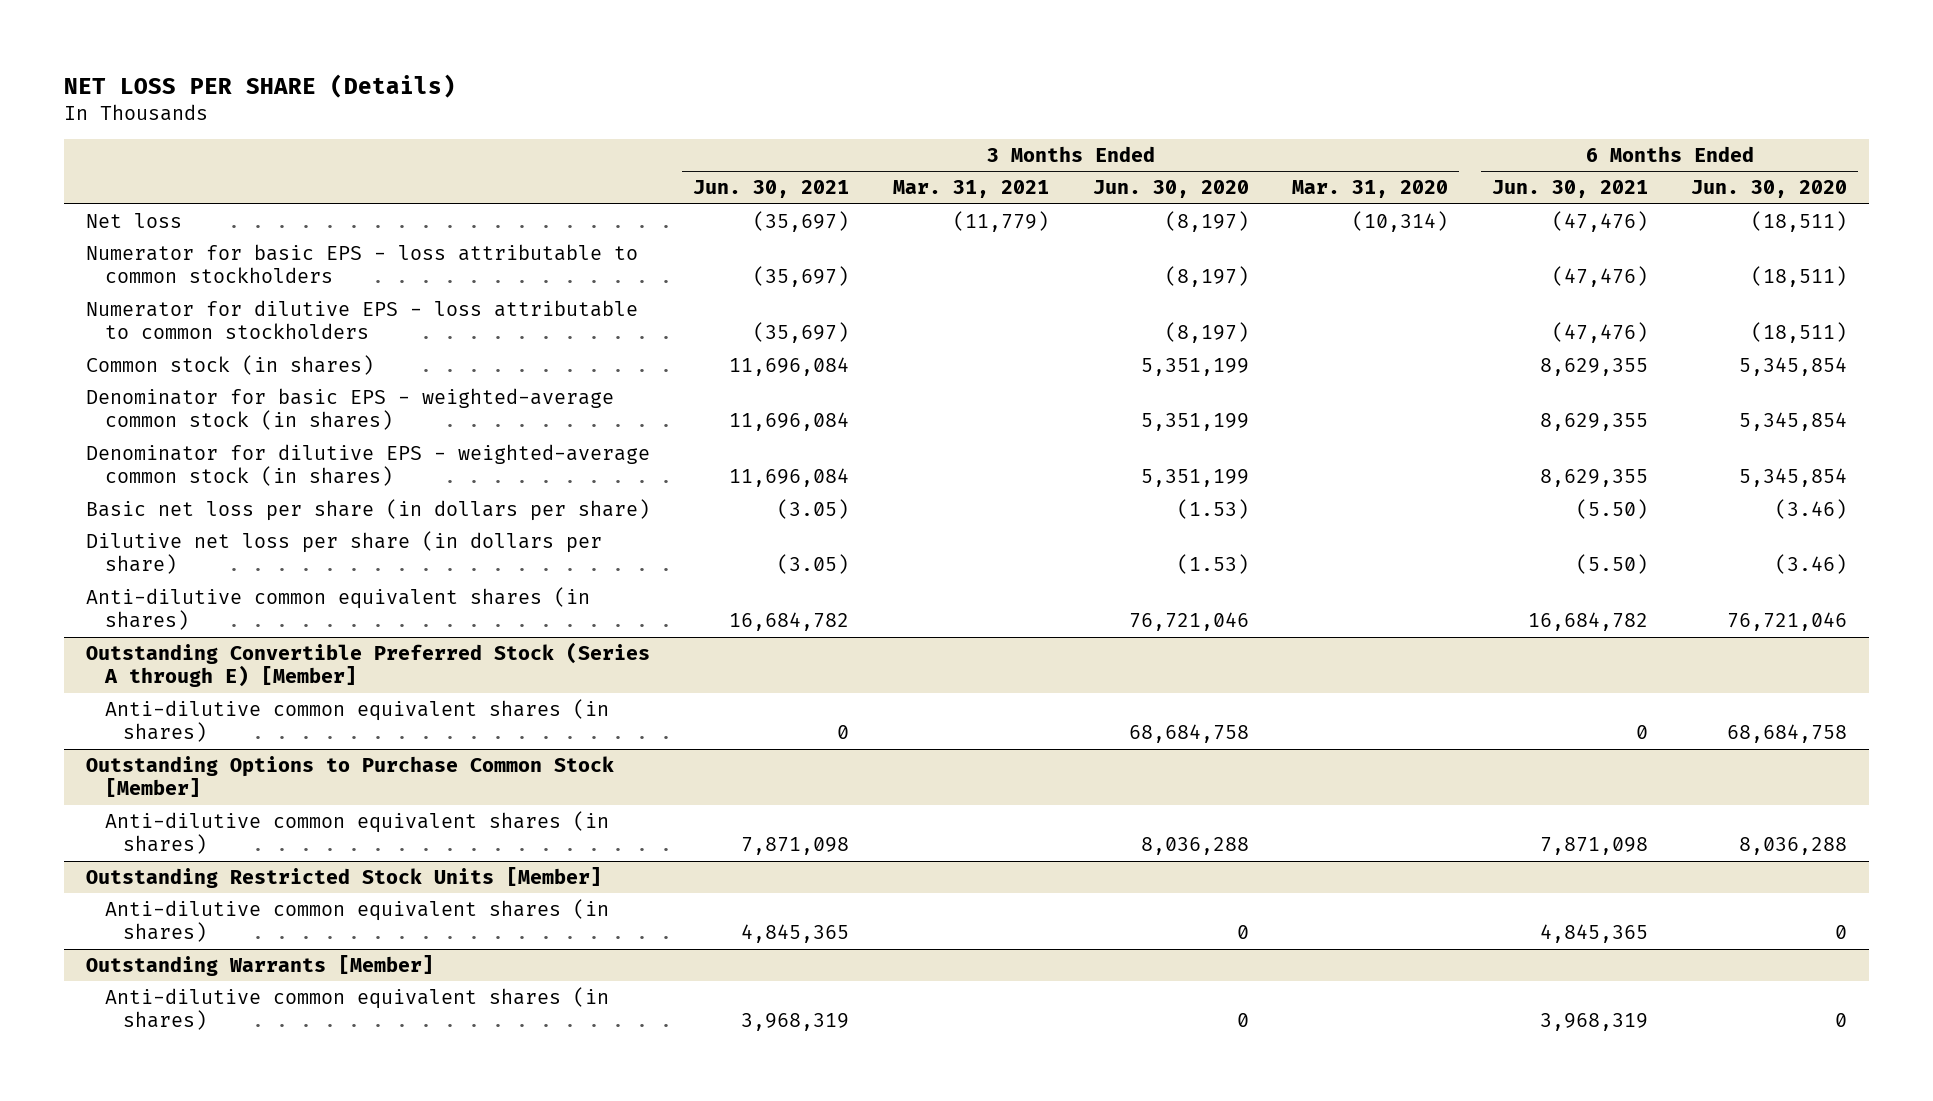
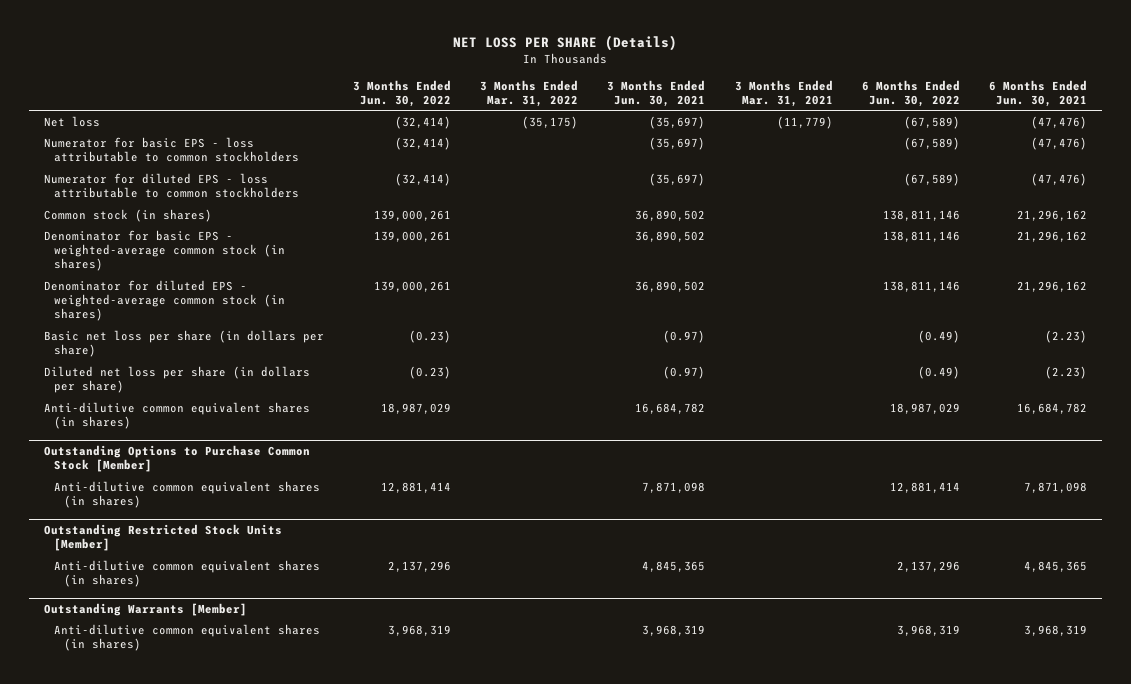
- | 3 Months Ended Jun. 30, 2021 | 3 Months Ended Mar. 31, 2021 | 3 Months Ended Jun. 30, 2020 | 3 Months Ended Mar. 31, 2020 | 6 Months Ended Jun. 30, 2021 | 6 Months Ended Jun. 30, 2020
+ | 3 Months Ended Jun. 30, 2022 | 3 Months Ended Mar. 31, 2022 | 3 Months Ended Jun. 30, 2021 | 3 Months Ended Mar. 31, 2021 | 6 Months Ended Jun. 30, 2022 | 6 Months Ended Jun. 30, 2021
- Numerator for dilutive EPS - loss attributable to common stockholders | (35,697) | | (8,197) | | (47,476) | (18,511)
- Common stock (in shares) | 11,696,084 | | 5,351,199 | | 8,629,355 | 5,345,854
- Denominator for basic EPS - weighted-average common stock (in shares) | 11,696,084 | | 5,351,199 | | 8,629,355 | 5,345,854
- Denominator for dilutive EPS - weighted-average common stock (in shares) | 11,696,084 | | 5,351,199 | | 8,629,355 | 5,345,854
- Basic net loss per share (in dollars per share) | (3.05) | | (1.53) | | (5.50) | (3.46)
- Dilutive net loss per share (in dollars per share) | (3.05) | | (1.53) | | (5.50) | (3.46)
+ Numerator for diluted EPS - loss attributable to common stockholders | (32,414) | | (35,697) | | (67,589) | (47,476)
+ Common stock (in shares) | 139,000,261 | | 36,890,502 | | 138,811,146 | 21,296,162
+ Denominator for basic EPS - weighted-average common stock (in shares) | 139,000,261 | | 36,890,502 | | 138,811,146 | 21,296,162
+ Denominator for diluted EPS - weighted-average common stock (in shares) | 139,000,261 | | 36,890,502 | | 138,811,146 | 21,296,162
+ Basic net loss per share (in dollars per share) | (0.23) | | (0.97) | | (0.49) | (2.23)
+ Diluted net loss per share (in dollars per share) | (0.23) | | (0.97) | | (0.49) | (2.23)
- Outstanding Convertible Preferred Stock (Series A through E) [Member]
- Anti-dilutive common equivalent shares (in shares) | 0 | | 68,684,758 | | 0 | 68,684,758

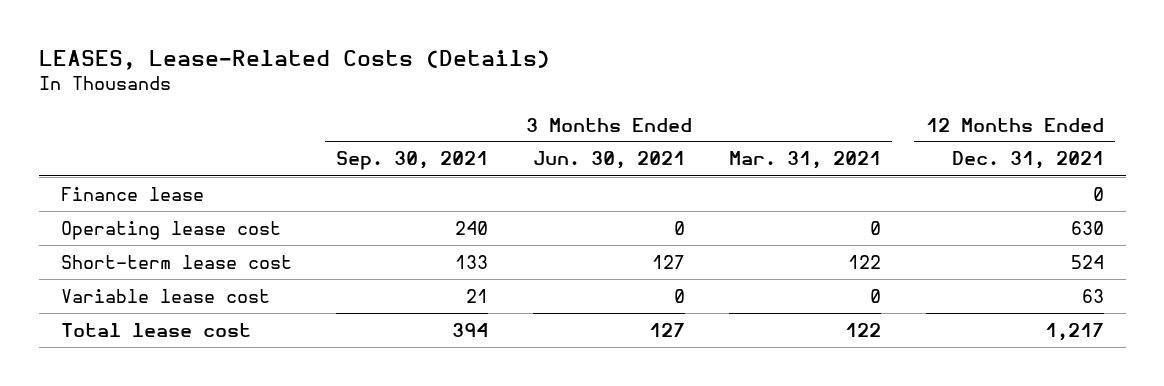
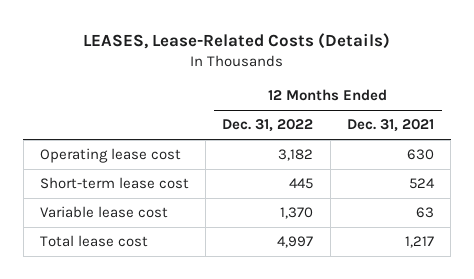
- | 3 Months Ended Sep. 30, 2021 | 3 Months Ended Jun. 30, 2021 | 3 Months Ended Mar. 31, 2021 | 12 Months Ended Dec. 31, 2021
+ | 12 Months Ended Dec. 31, 2022 | 12 Months Ended Dec. 31, 2021
- Finance lease | | | | 0

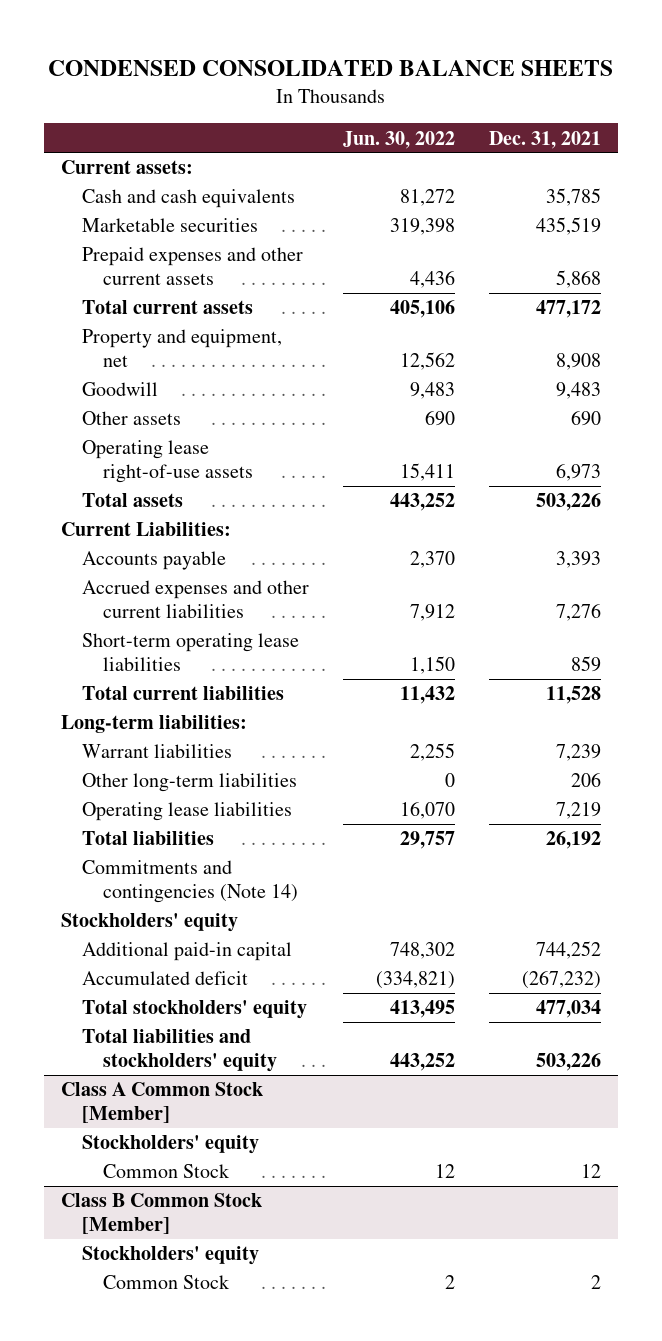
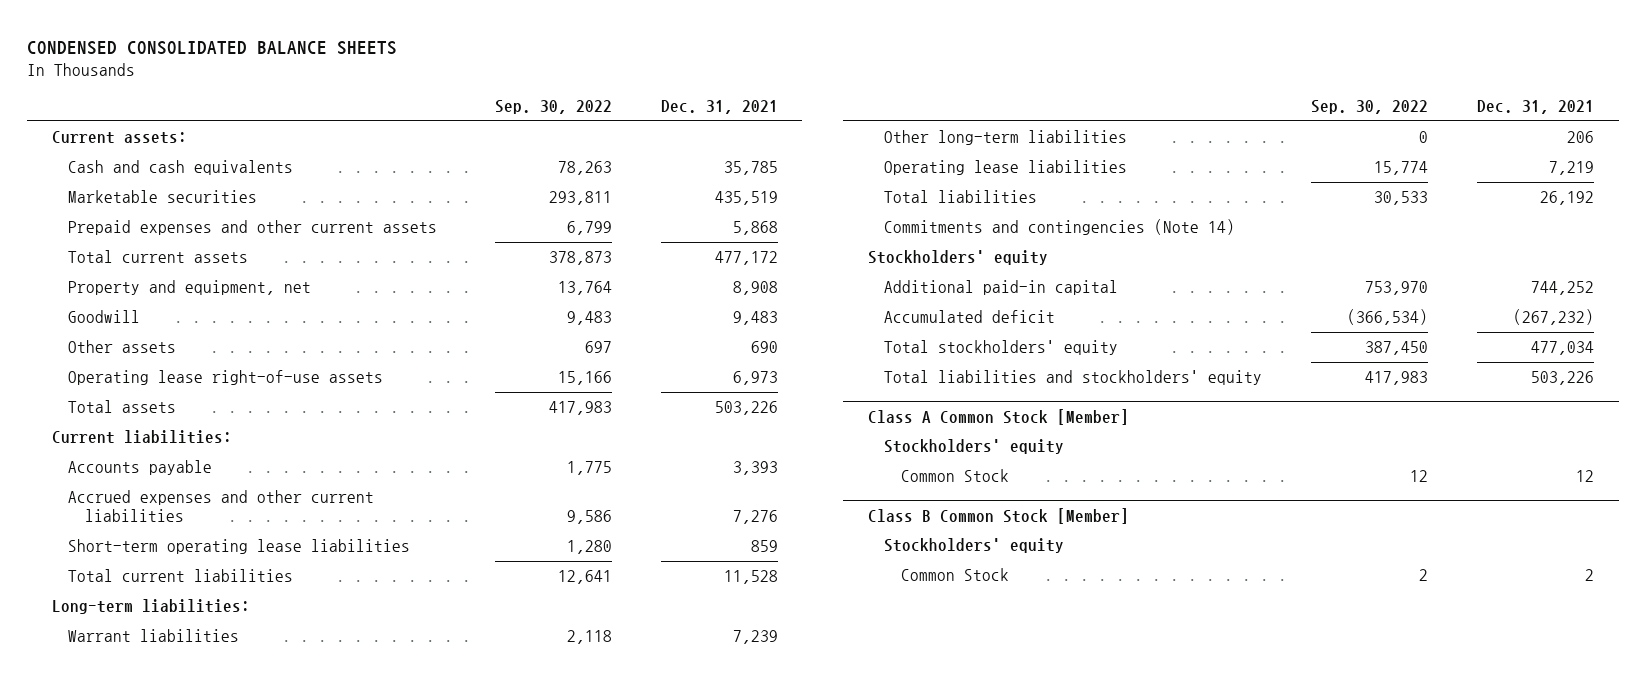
- | Jun. 30, 2022 | Dec. 31, 2021
+ | Sep. 30, 2022 | Dec. 31, 2021
- Current Liabilities:
+ Current liabilities:

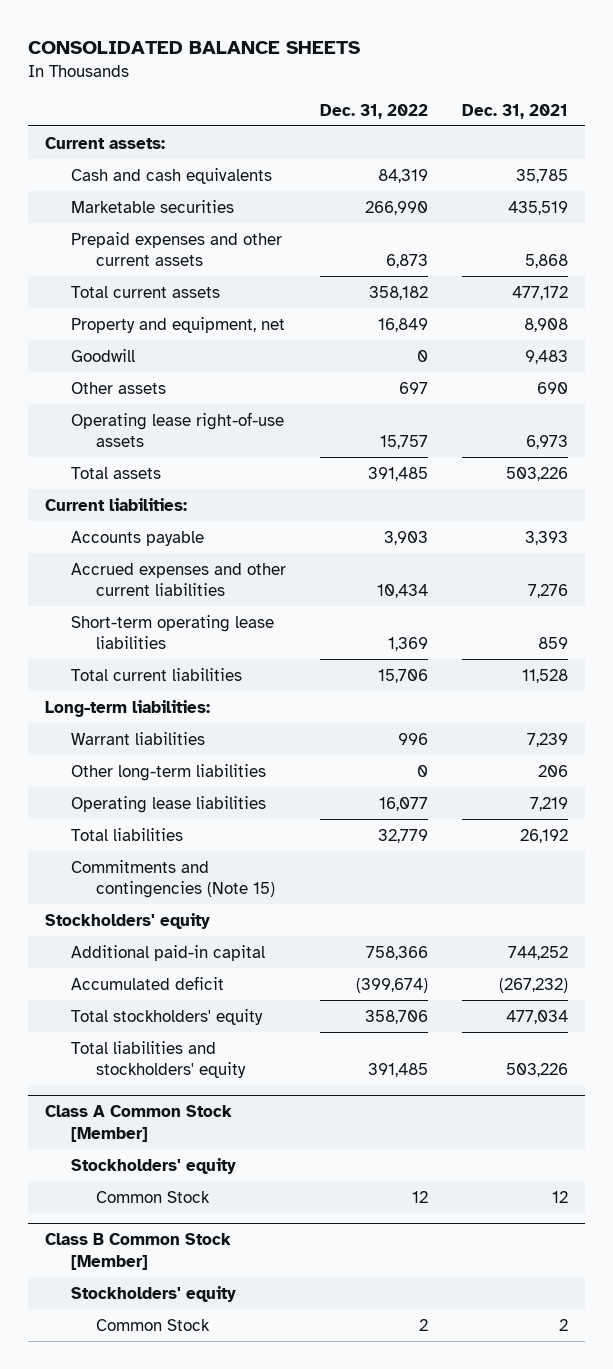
- CONDENSED CONSOLIDATED BALANCE SHEETS
+ CONSOLIDATED BALANCE SHEETS
- | Sep. 30, 2022 | Dec. 31, 2021
+ | Dec. 31, 2022 | Dec. 31, 2021
- Commitments and contingencies (Note 14)
+ Commitments and contingencies (Note 15)

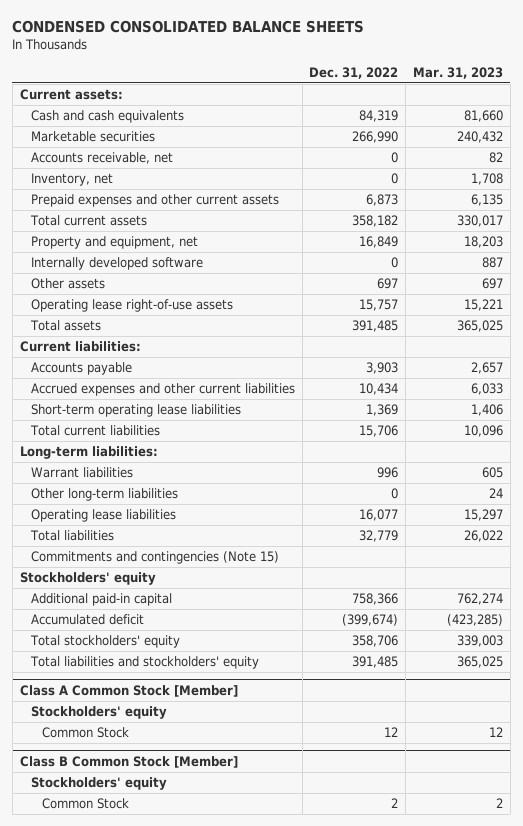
- CONSOLIDATED BALANCE SHEETS
+ CONDENSED CONSOLIDATED BALANCE SHEETS
- | Dec. 31, 2022 | Dec. 31, 2021
+ | Dec. 31, 2022 | Mar. 31, 2023
+ Accounts receivable, net | 0 | 82
+ Inventory, net | 0 | 1,708
- Goodwill | 0 | 9,483
+ Internally developed software | 0 | 887

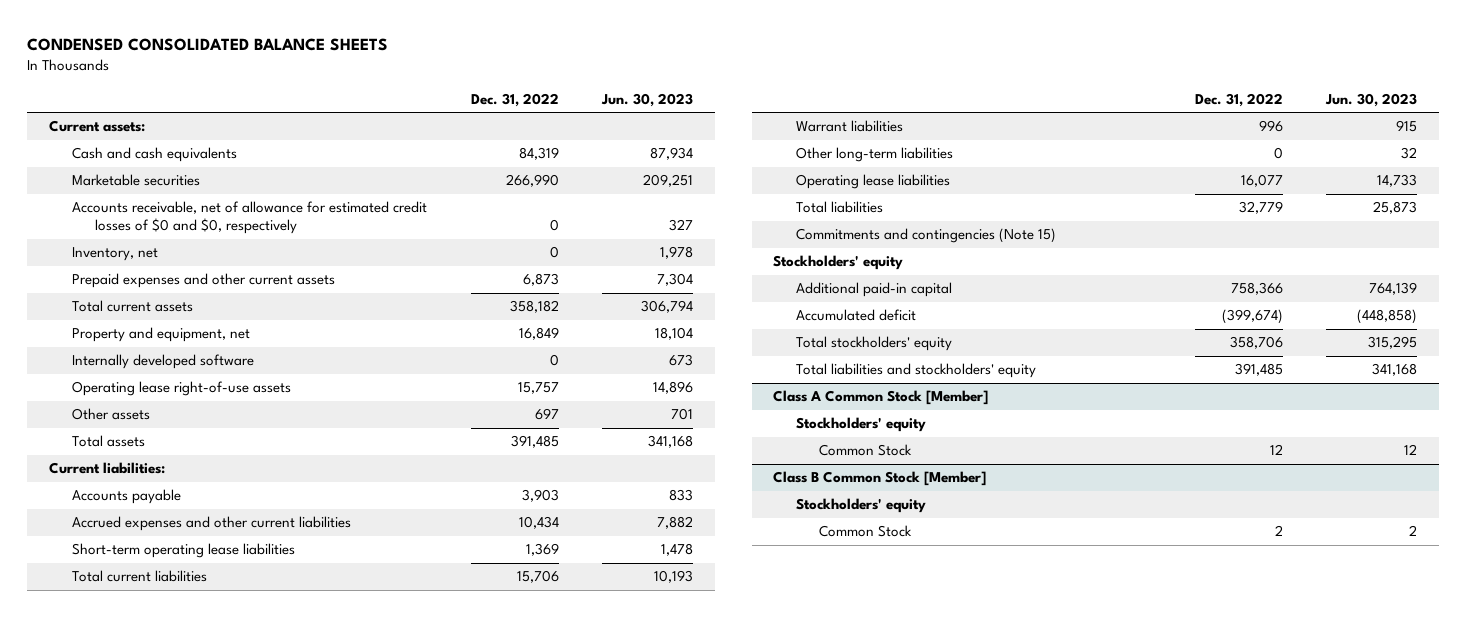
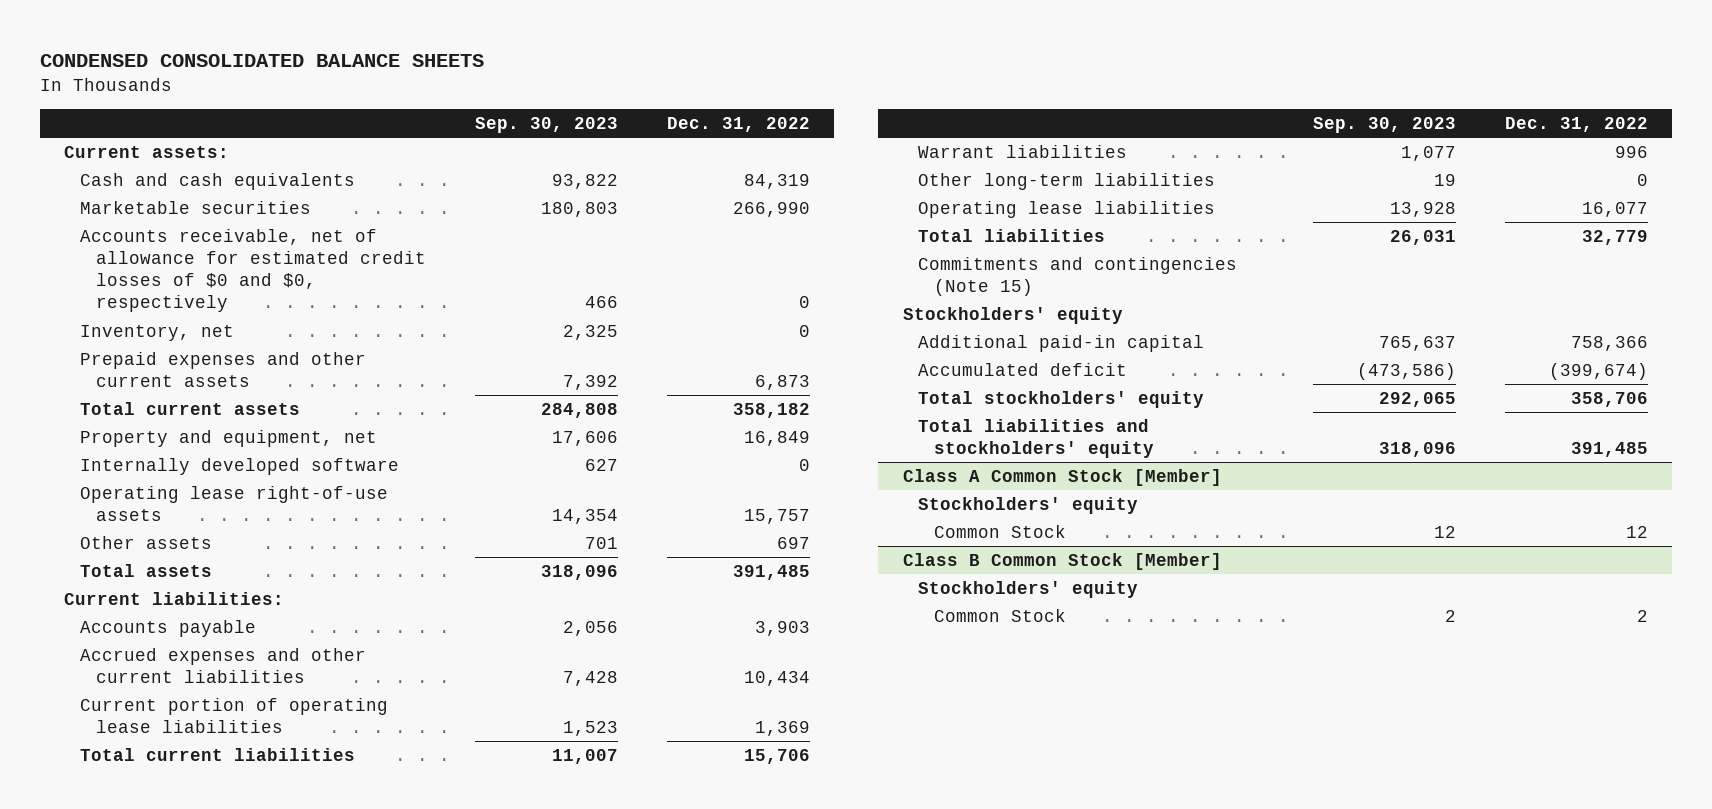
- | Dec. 31, 2022 | Jun. 30, 2023
+ | Sep. 30, 2023 | Dec. 31, 2022
- Short-term operating lease liabilities | 1,369 | 1,478
+ Current portion of operating lease liabilities | 1,523 | 1,369

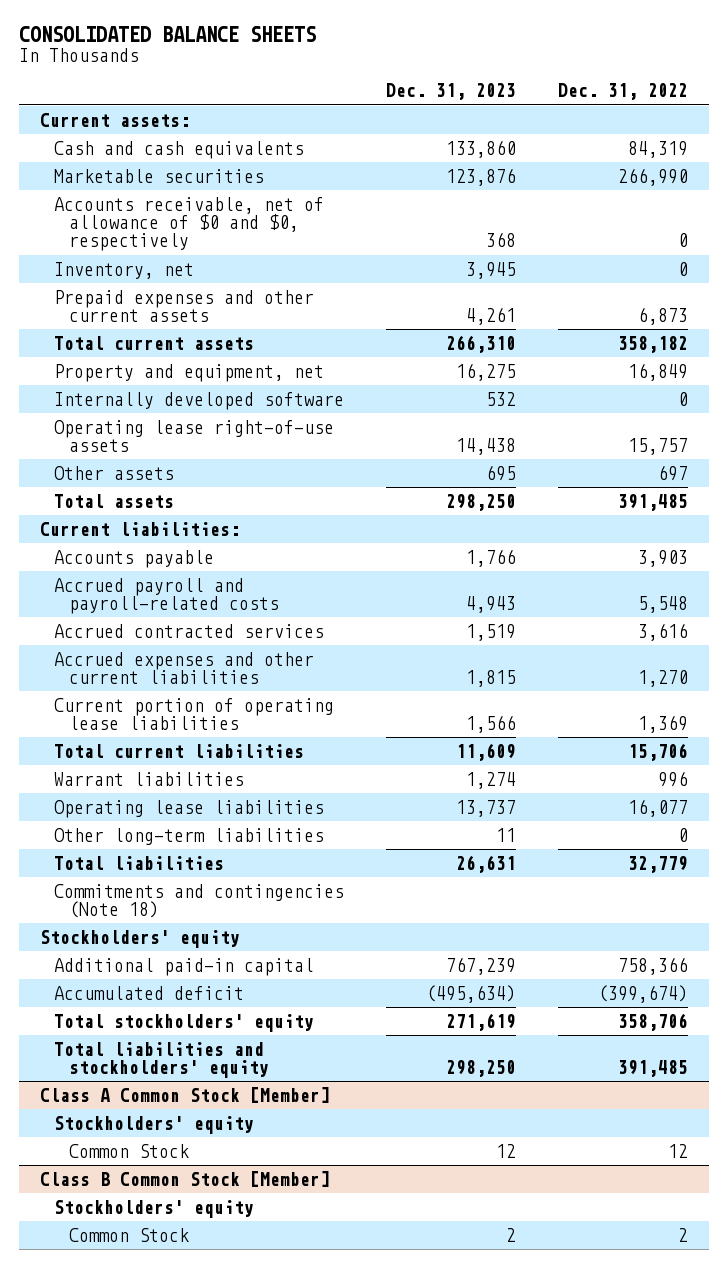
- CONDENSED CONSOLIDATED BALANCE SHEETS
+ CONSOLIDATED BALANCE SHEETS
- | Sep. 30, 2023 | Dec. 31, 2022
+ | Dec. 31, 2023 | Dec. 31, 2022
- Accounts receivable, net of allowance for estimated credit losses of $0 and $0, respectively | 466 | 0
+ Accounts receivable, net of allowance of $0 and $0, respectively | 368 | 0
- Accrued expenses and other current liabilities | 7,428 | 10,434
+ Accrued payroll and payroll-related costs | 4,943 | 5,548
+ Accrued contracted services | 1,519 | 3,616
+ Accrued expenses and other current liabilities | 1,815 | 1,270
moved down: Other long-term liabilities | 11 | 0
- Commitments and contingencies (Note 15)
+ Commitments and contingencies (Note 18)

